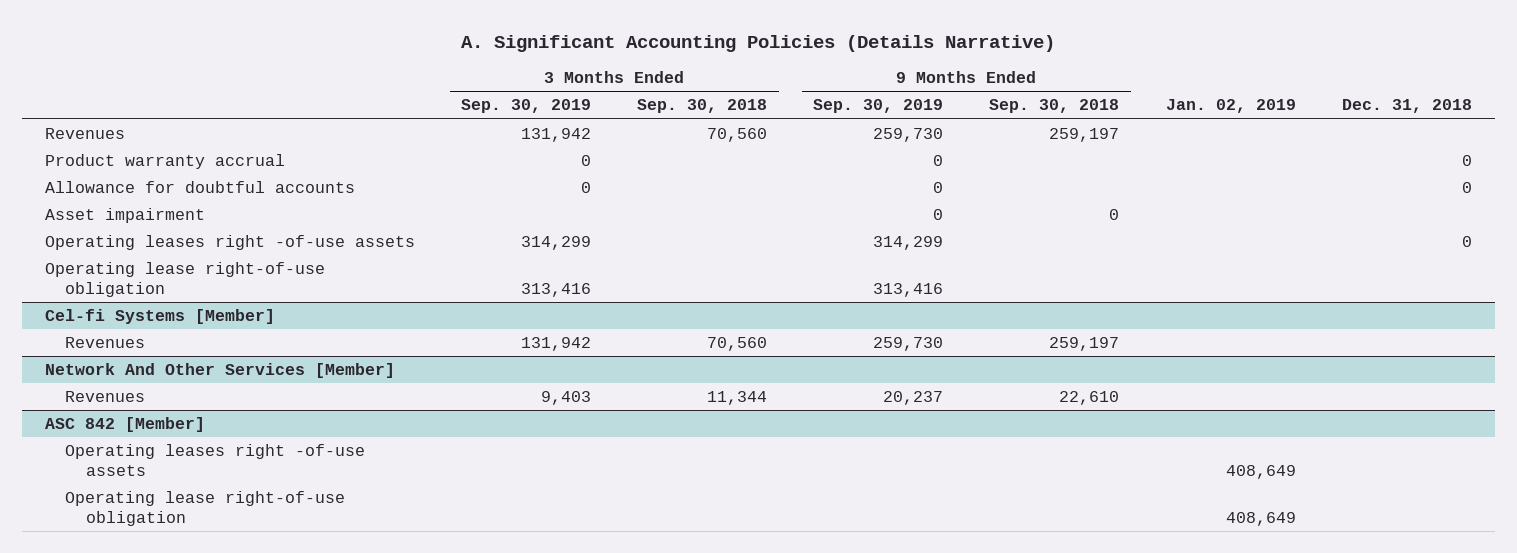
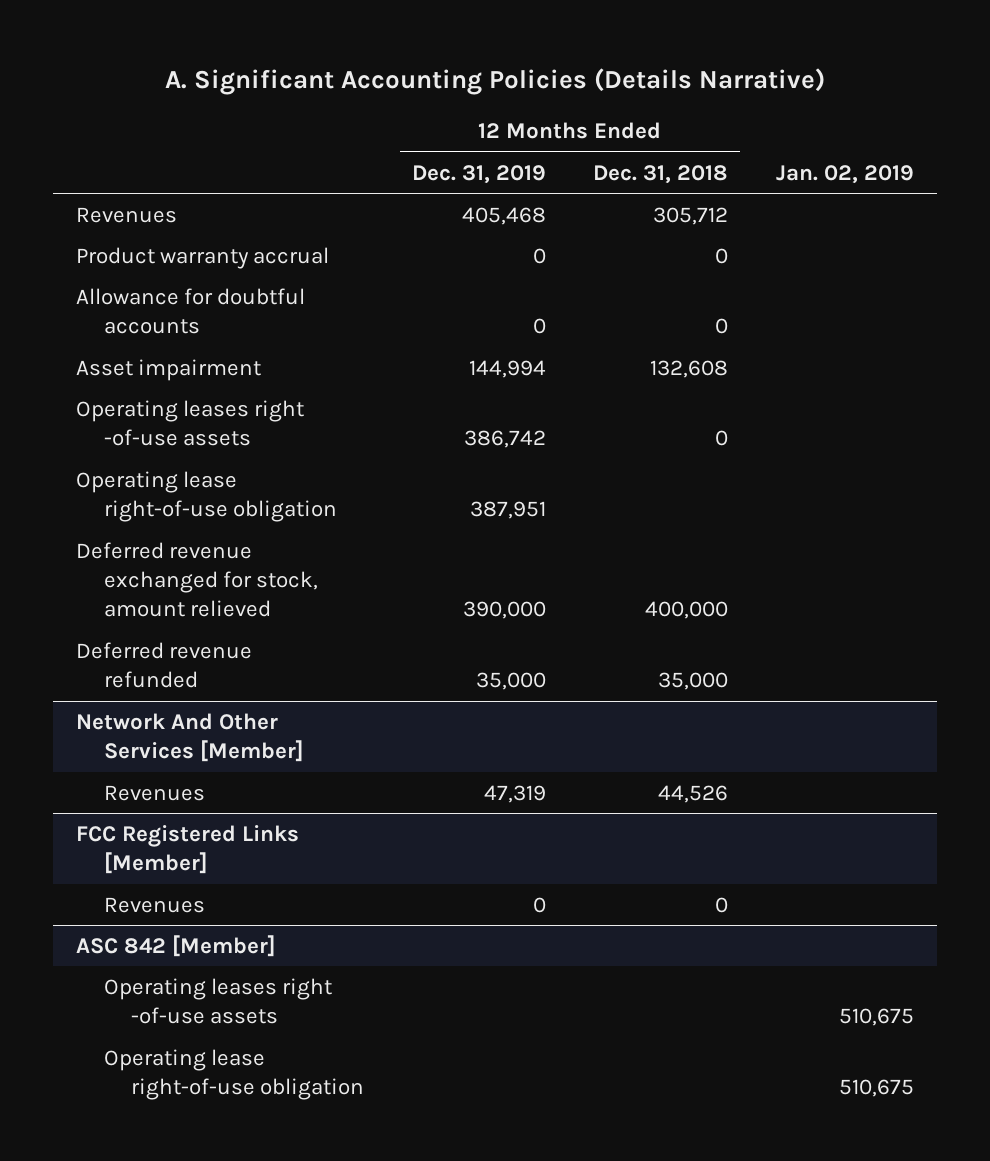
- | 3 Months Ended Sep. 30, 2019 | 3 Months Ended Sep. 30, 2018 | 9 Months Ended Sep. 30, 2019 | 9 Months Ended Sep. 30, 2018 | Jan. 02, 2019 | Dec. 31, 2018
+ | 12 Months Ended Dec. 31, 2019 | 12 Months Ended Dec. 31, 2018 | Jan. 02, 2019
- Cel-fi Systems [Member]
- Revenues | 131,942 | 70,560 | 259,730 | 259,197 | |
+ Deferred revenue exchanged for stock, amount relieved | 390,000 | 400,000 |
+ Deferred revenue refunded | 35,000 | 35,000 |
+ FCC Registered Links [Member]
+ Revenues | 0 | 0 |
@ ASC 842 [Member]
- Operating leases right -of-use assets | | | | | 408,649 |
- Operating lease right-of-use obligation | | | | | 408,649 |
+ Operating leases right -of-use assets | | | 510,675
+ Operating lease right-of-use obligation | | | 510,675

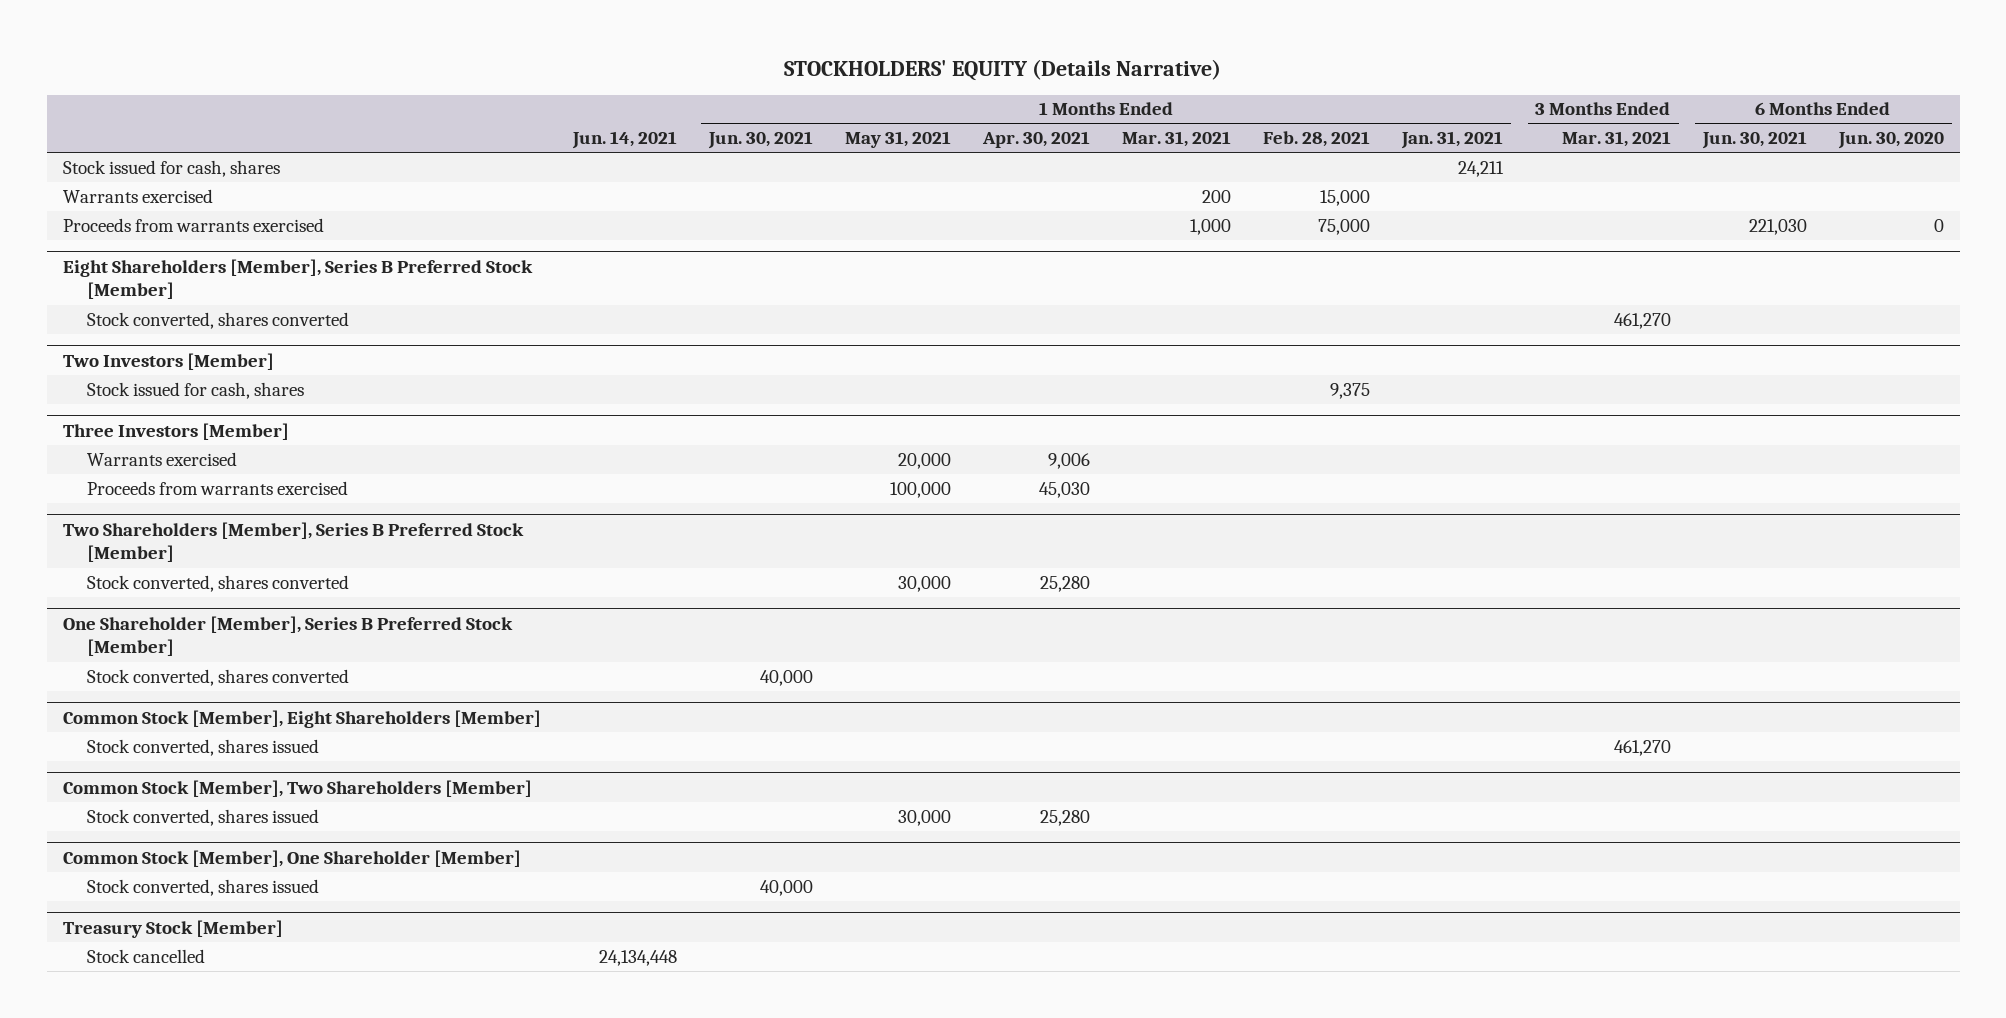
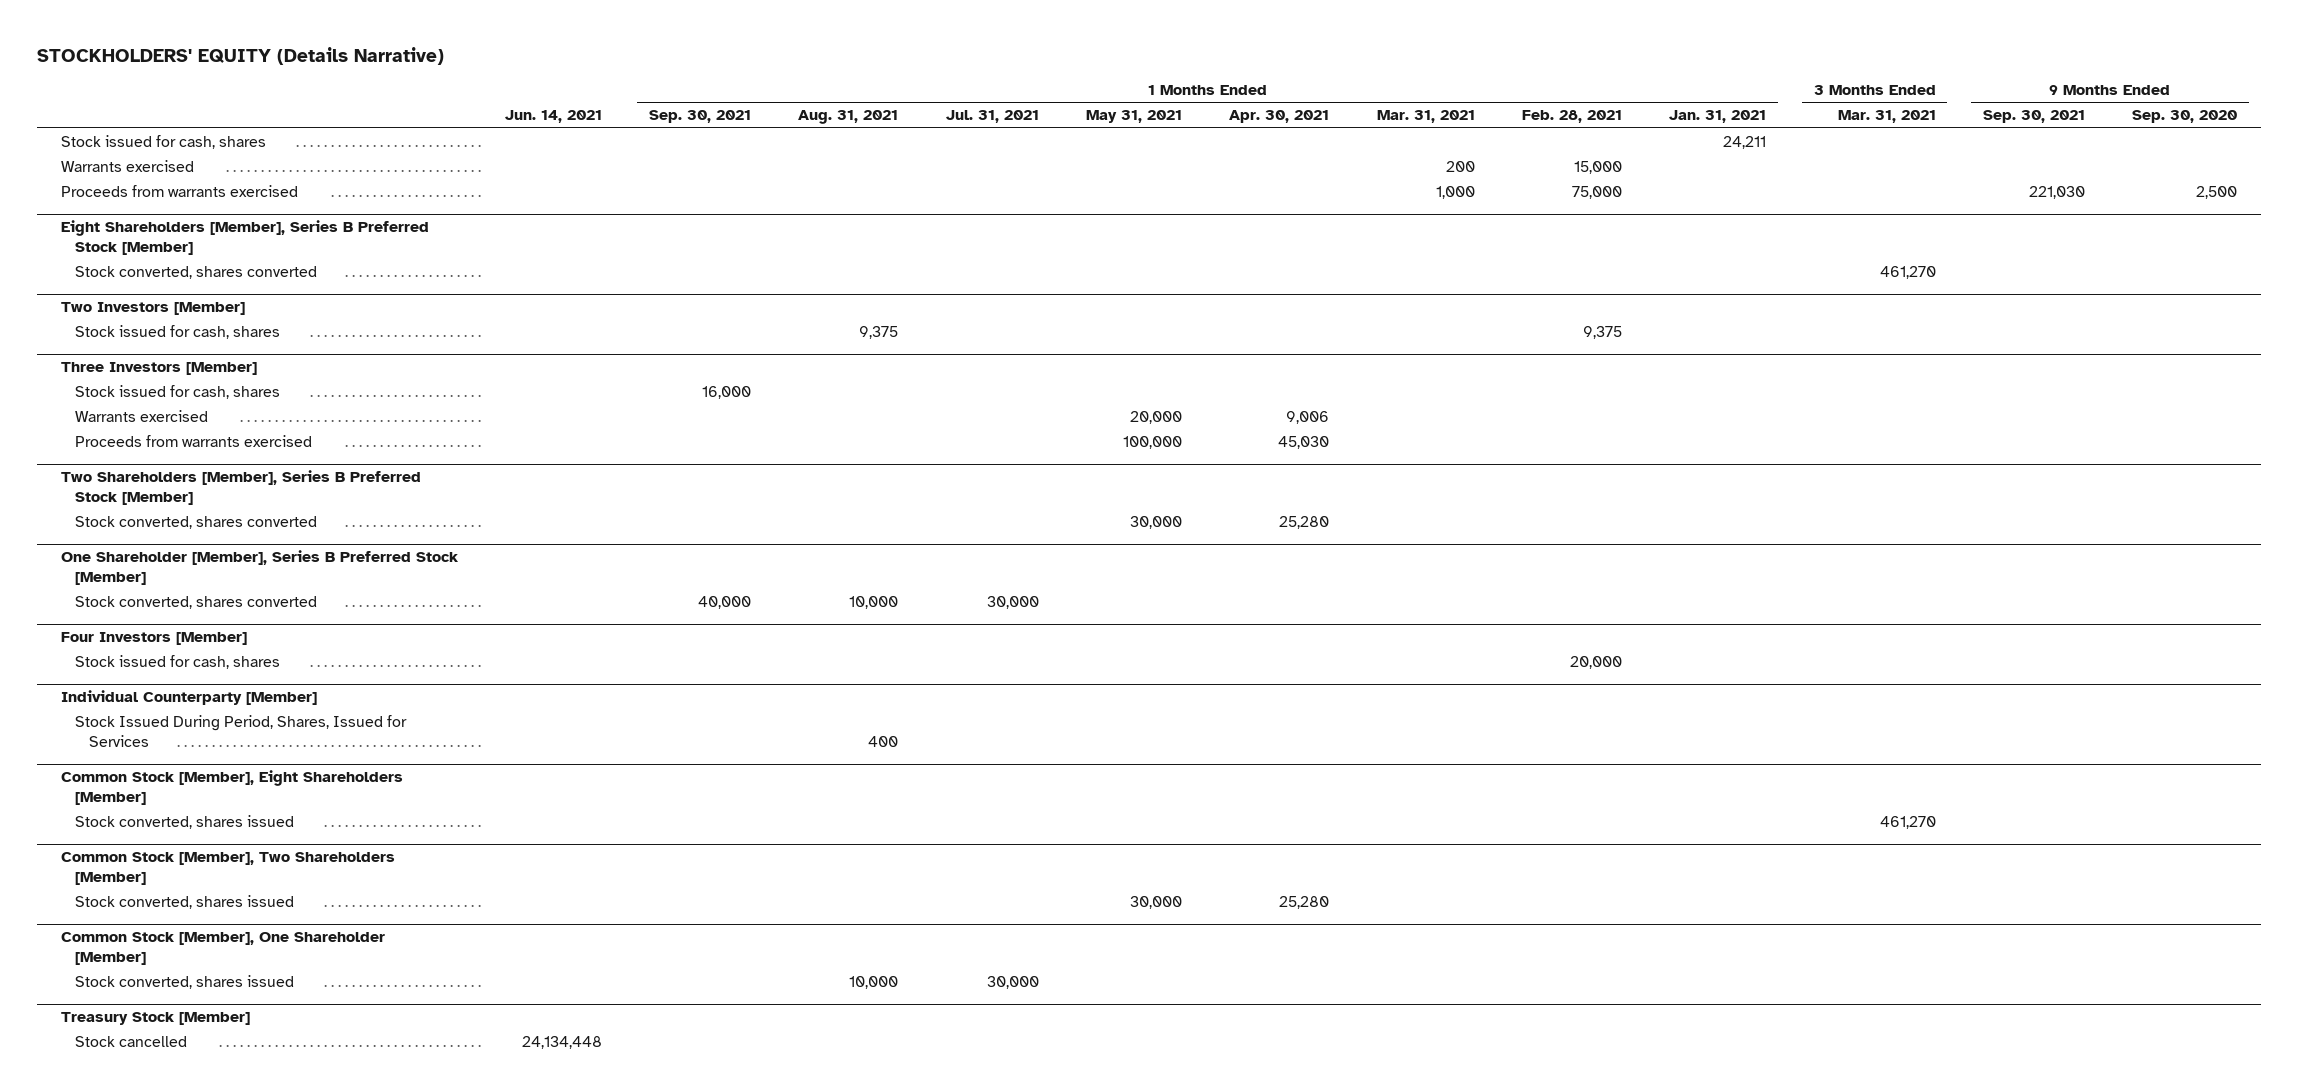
- | Jun. 14, 2021 | 1 Months Ended Jun. 30, 2021 | 1 Months Ended May 31, 2021 | 1 Months Ended Apr. 30, 2021 | 1 Months Ended Mar. 31, 2021 | 1 Months Ended Feb. 28, 2021 | 1 Months Ended Jan. 31, 2021 | 3 Months Ended Mar. 31, 2021 | 6 Months Ended Jun. 30, 2021 | 6 Months Ended Jun. 30, 2020
+ | Jun. 14, 2021 | 1 Months Ended Sep. 30, 2021 | 1 Months Ended Aug. 31, 2021 | 1 Months Ended Jul. 31, 2021 | 1 Months Ended May 31, 2021 | 1 Months Ended Apr. 30, 2021 | 1 Months Ended Mar. 31, 2021 | 1 Months Ended Feb. 28, 2021 | 1 Months Ended Jan. 31, 2021 | 3 Months Ended Mar. 31, 2021 | 9 Months Ended Sep. 30, 2021 | 9 Months Ended Sep. 30, 2020
@ Three Investors [Member]
+ Stock issued for cash, shares | | 16,000 | | | | | | | | | |
+ Four Investors [Member]
+ Stock issued for cash, shares | | | | | | | | 20,000 | | | |
+ Individual Counterparty [Member]
+ Stock Issued During Period, Shares, Issued for Services | | | 400 | | | | | | | | |

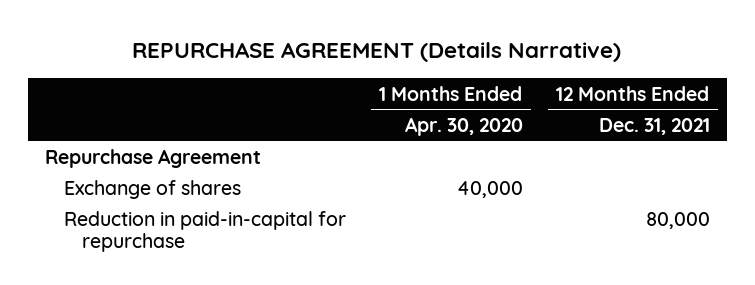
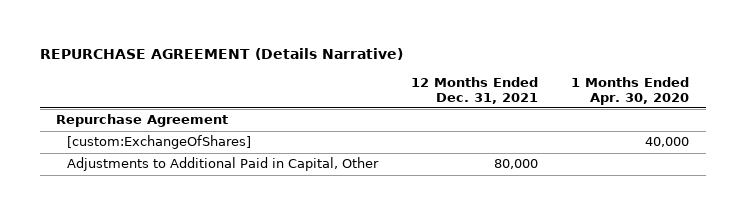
- | 1 Months Ended Apr. 30, 2020 | 12 Months Ended Dec. 31, 2021
+ | 12 Months Ended Dec. 31, 2021 | 1 Months Ended Apr. 30, 2020
- Exchange of shares | 40,000 |
- Reduction in paid-in-capital for repurchase | | 80,000
+ [custom:ExchangeOfShares] | | 40,000
+ Adjustments to Additional Paid in Capital, Other | 80,000 |

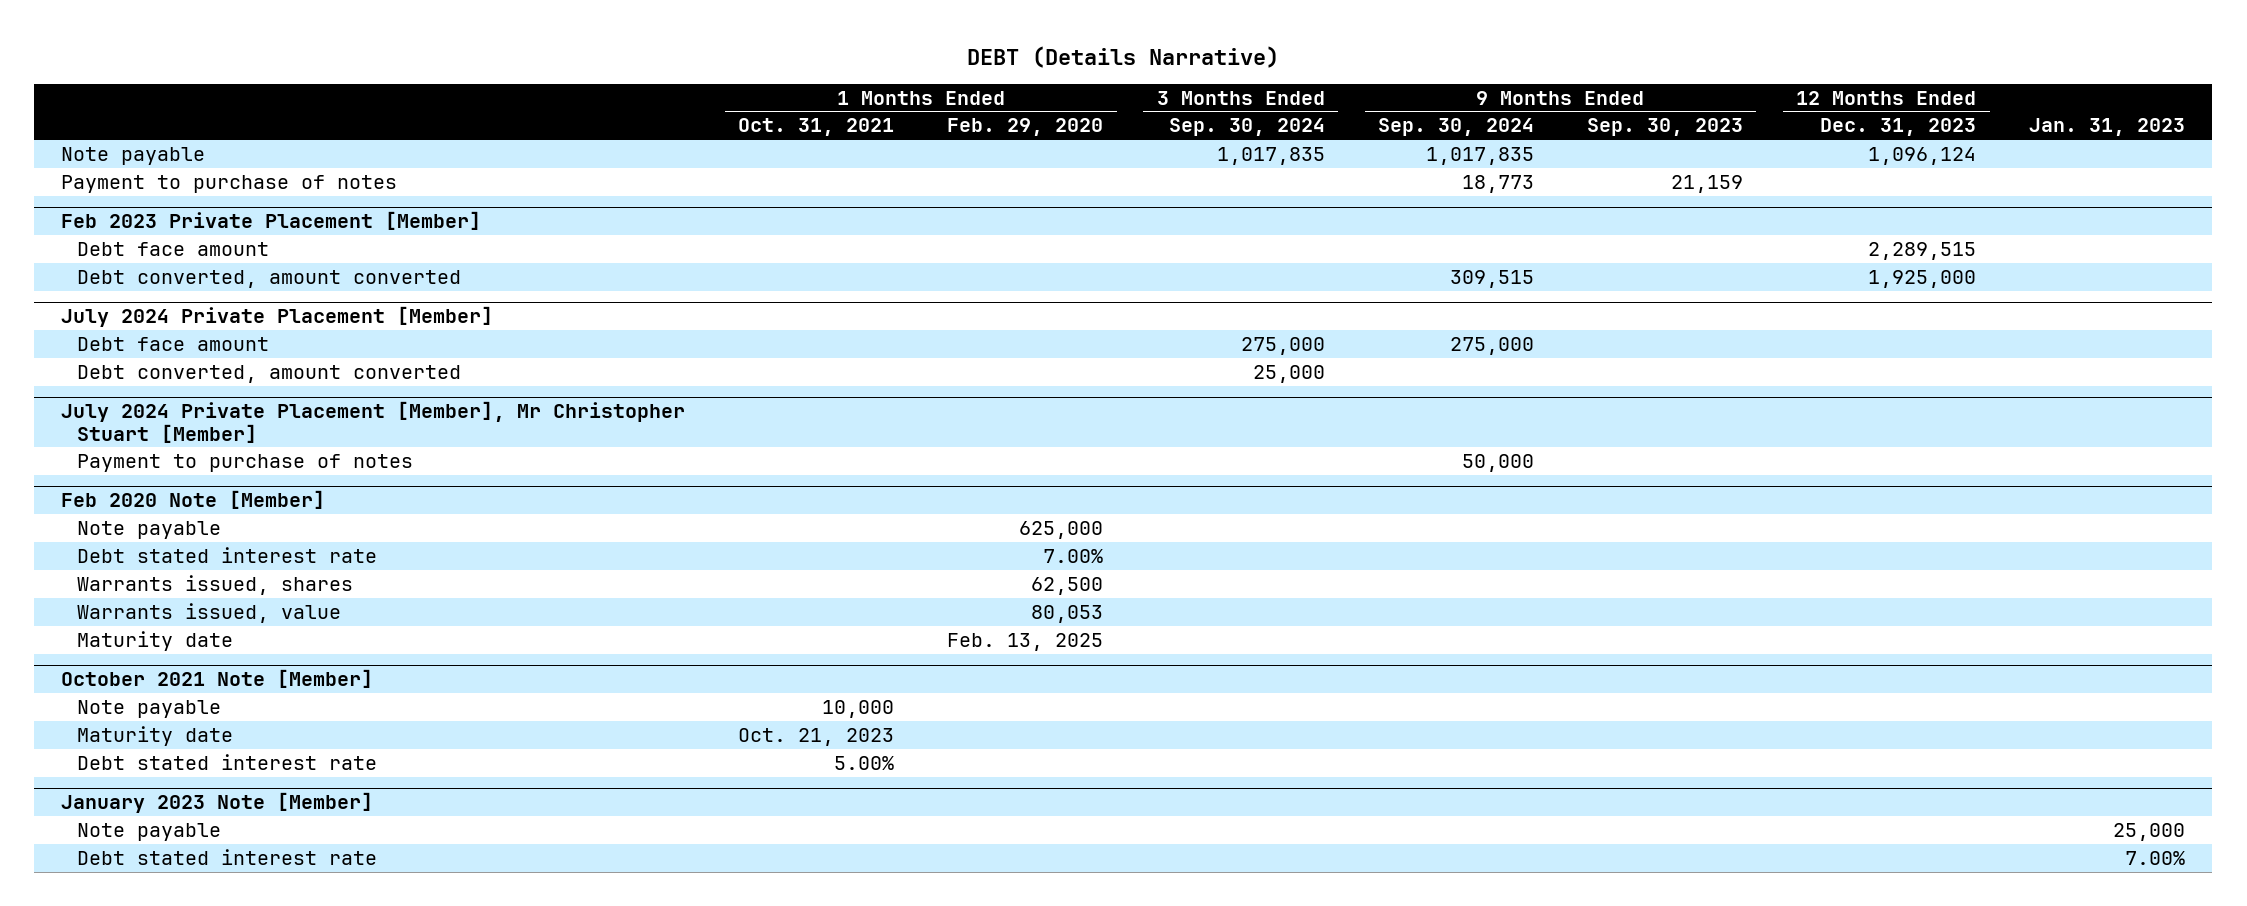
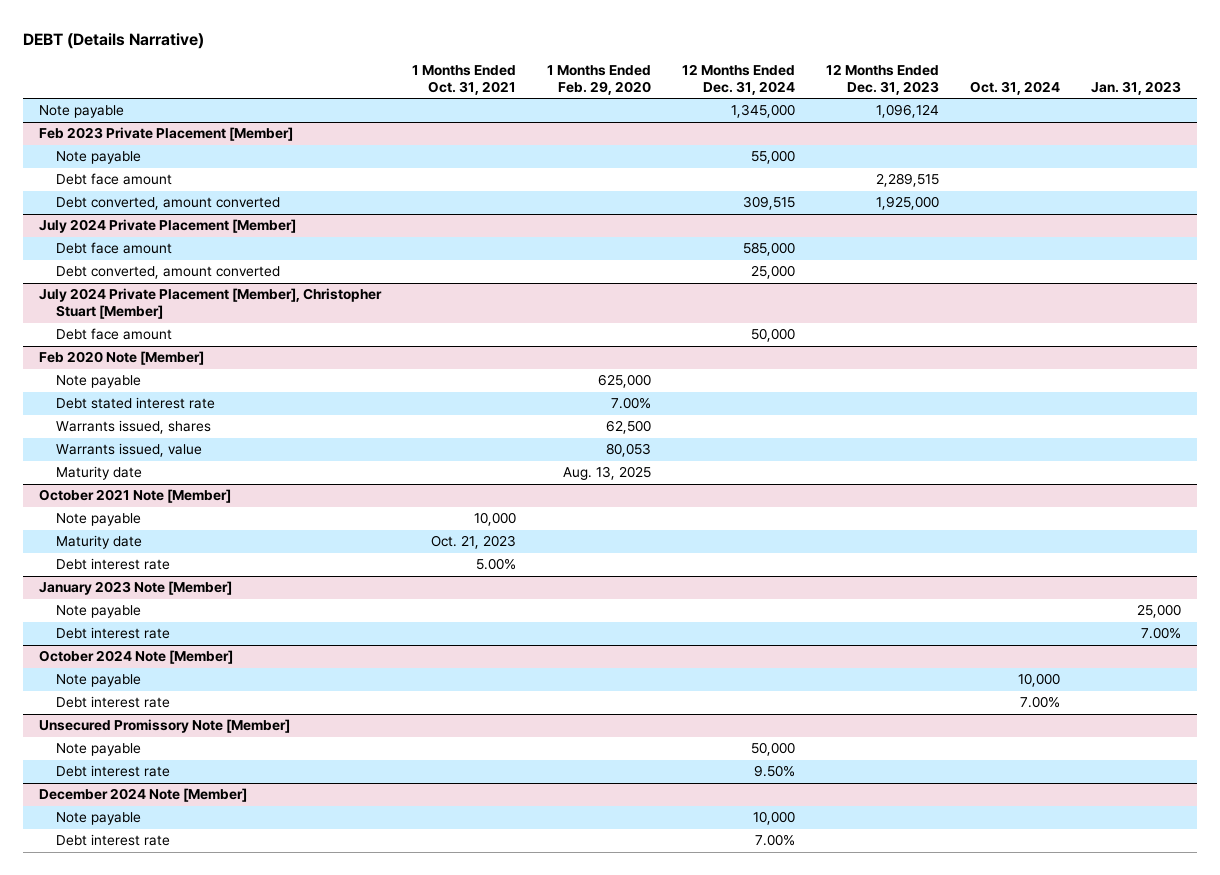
- | 1 Months Ended Oct. 31, 2021 | 1 Months Ended Feb. 29, 2020 | 3 Months Ended Sep. 30, 2024 | 9 Months Ended Sep. 30, 2024 | 9 Months Ended Sep. 30, 2023 | 12 Months Ended Dec. 31, 2023 | Jan. 31, 2023
+ | 1 Months Ended Oct. 31, 2021 | 1 Months Ended Feb. 29, 2020 | 12 Months Ended Dec. 31, 2024 | 12 Months Ended Dec. 31, 2023 | Oct. 31, 2024 | Jan. 31, 2023
- Payment to purchase of notes | | | | 18,773 | 21,159 | |
@ Feb 2023 Private Placement [Member]
+ Note payable | | | 55,000 | | |
- July 2024 Private Placement [Member], Mr Christopher Stuart [Member]
- Payment to purchase of notes | | | | 50,000 | | |
+ July 2024 Private Placement [Member], Christopher Stuart [Member]
+ Debt face amount | | | 50,000 | | |
@ Feb 2020 Note [Member]
- Maturity date | | Feb. 13, 2025 | | | | |
+ Maturity date | | Aug. 13, 2025 | | | |
@ October 2021 Note [Member]
- Debt stated interest rate | 5.00% | | | | | |
+ Debt interest rate | 5.00% | | | | |
@ January 2023 Note [Member]
- Debt stated interest rate | | | | | | | 7.00%
+ Debt interest rate | | | | | | 7.00%
+ October 2024 Note [Member]
+ Note payable | | | | | 10,000 |
+ Debt interest rate | | | | | 7.00% |
+ Unsecured Promissory Note [Member]
+ Note payable | | | 50,000 | | |
+ Debt interest rate | | | 9.50% | | |
+ December 2024 Note [Member]
+ Note payable | | | 10,000 | | |
+ Debt interest rate | | | 7.00% | | |

